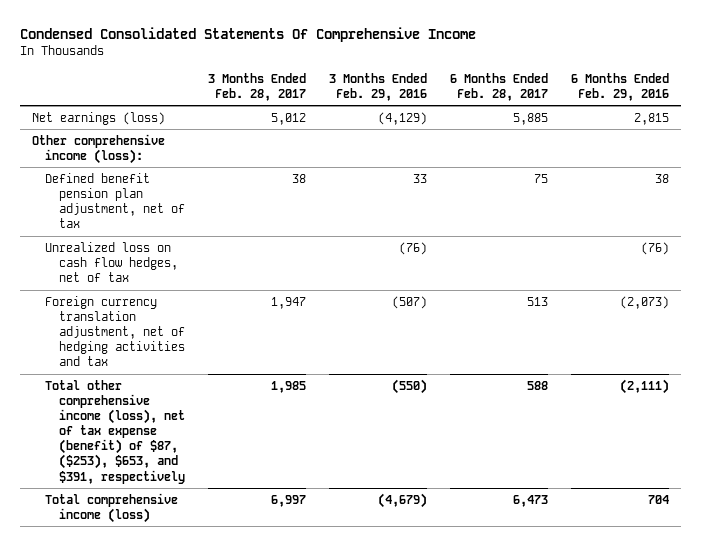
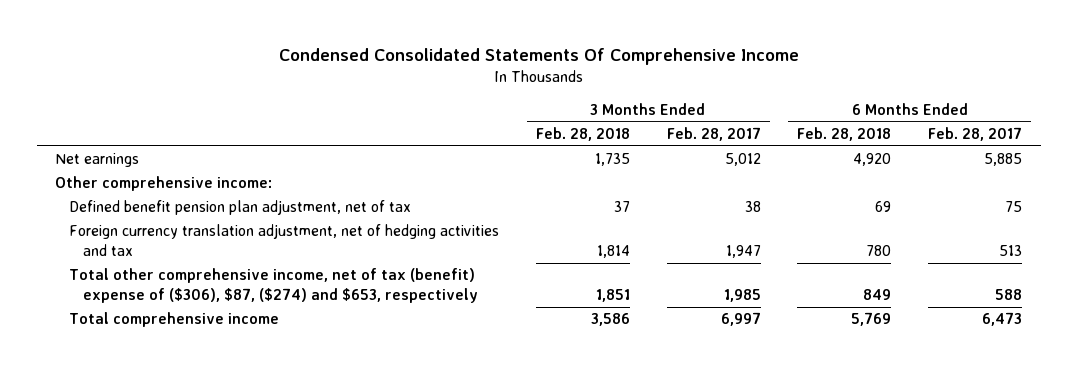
- | 3 Months Ended Feb. 28, 2017 | 3 Months Ended Feb. 29, 2016 | 6 Months Ended Feb. 28, 2017 | 6 Months Ended Feb. 29, 2016
+ | 3 Months Ended Feb. 28, 2018 | 3 Months Ended Feb. 28, 2017 | 6 Months Ended Feb. 28, 2018 | 6 Months Ended Feb. 28, 2017
- Net earnings (loss) | 5,012 | (4,129) | 5,885 | 2,815
- Other comprehensive income (loss):
+ Net earnings | 1,735 | 5,012 | 4,920 | 5,885
+ Other comprehensive income:
- Unrealized loss on cash flow hedges, net of tax | | (76) | | (76)
- Total other comprehensive income (loss), net of tax expense (benefit) of $87, ($253), $653, and $391, respectively | 1,985 | (550) | 588 | (2,111)
- Total comprehensive income (loss) | 6,997 | (4,679) | 6,473 | 704
+ Total other comprehensive income, net of tax (benefit) expense of ($306), $87, ($274) and $653, respectively | 1,851 | 1,985 | 849 | 588
+ Total comprehensive income | 3,586 | 6,997 | 5,769 | 6,473

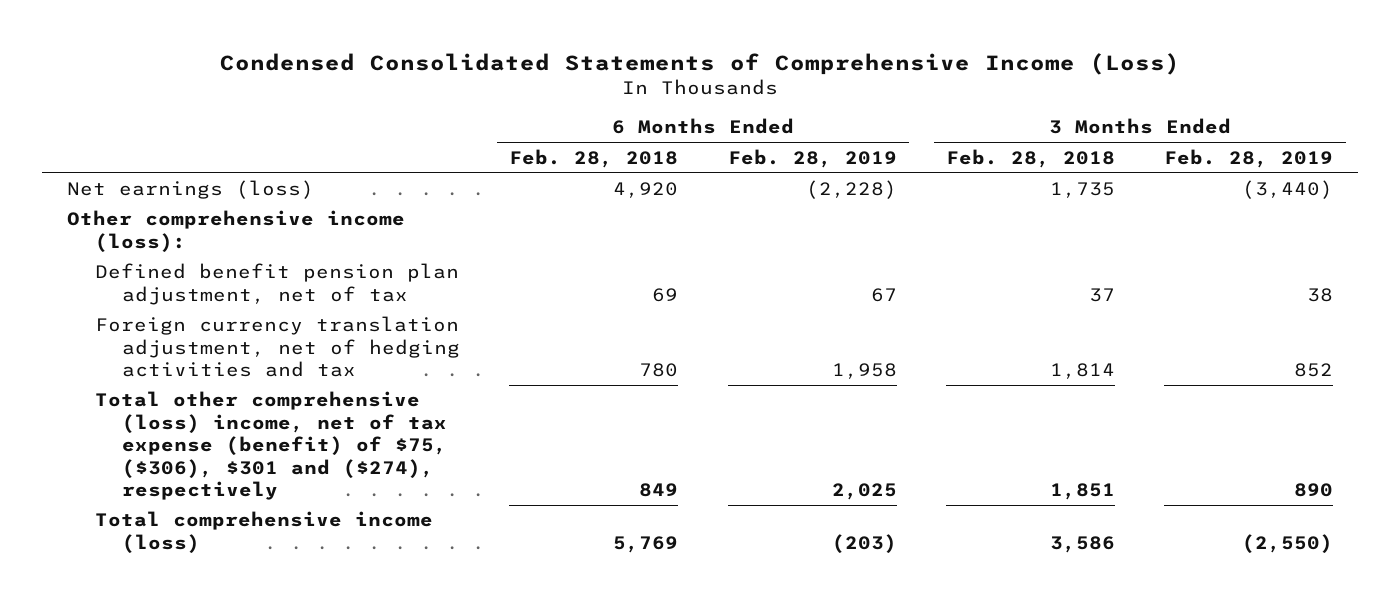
- Condensed Consolidated Statements Of Comprehensive Income
+ Condensed Consolidated Statements of Comprehensive Income (Loss)
- | 3 Months Ended Feb. 28, 2018 | 3 Months Ended Feb. 28, 2017 | 6 Months Ended Feb. 28, 2018 | 6 Months Ended Feb. 28, 2017
+ | 6 Months Ended Feb. 28, 2018 | 6 Months Ended Feb. 28, 2019 | 3 Months Ended Feb. 28, 2018 | 3 Months Ended Feb. 28, 2019
- Net earnings | 1,735 | 5,012 | 4,920 | 5,885
- Other comprehensive income:
+ Net earnings (loss) | 4,920 | (2,228) | 1,735 | (3,440)
+ Other comprehensive income (loss):
- Total other comprehensive income, net of tax (benefit) expense of ($306), $87, ($274) and $653, respectively | 1,851 | 1,985 | 849 | 588
- Total comprehensive income | 3,586 | 6,997 | 5,769 | 6,473
+ Total other comprehensive (loss) income, net of tax expense (benefit) of $75, ($306), $301 and ($274), respectively | 849 | 2,025 | 1,851 | 890
+ Total comprehensive income (loss) | 5,769 | (203) | 3,586 | (2,550)

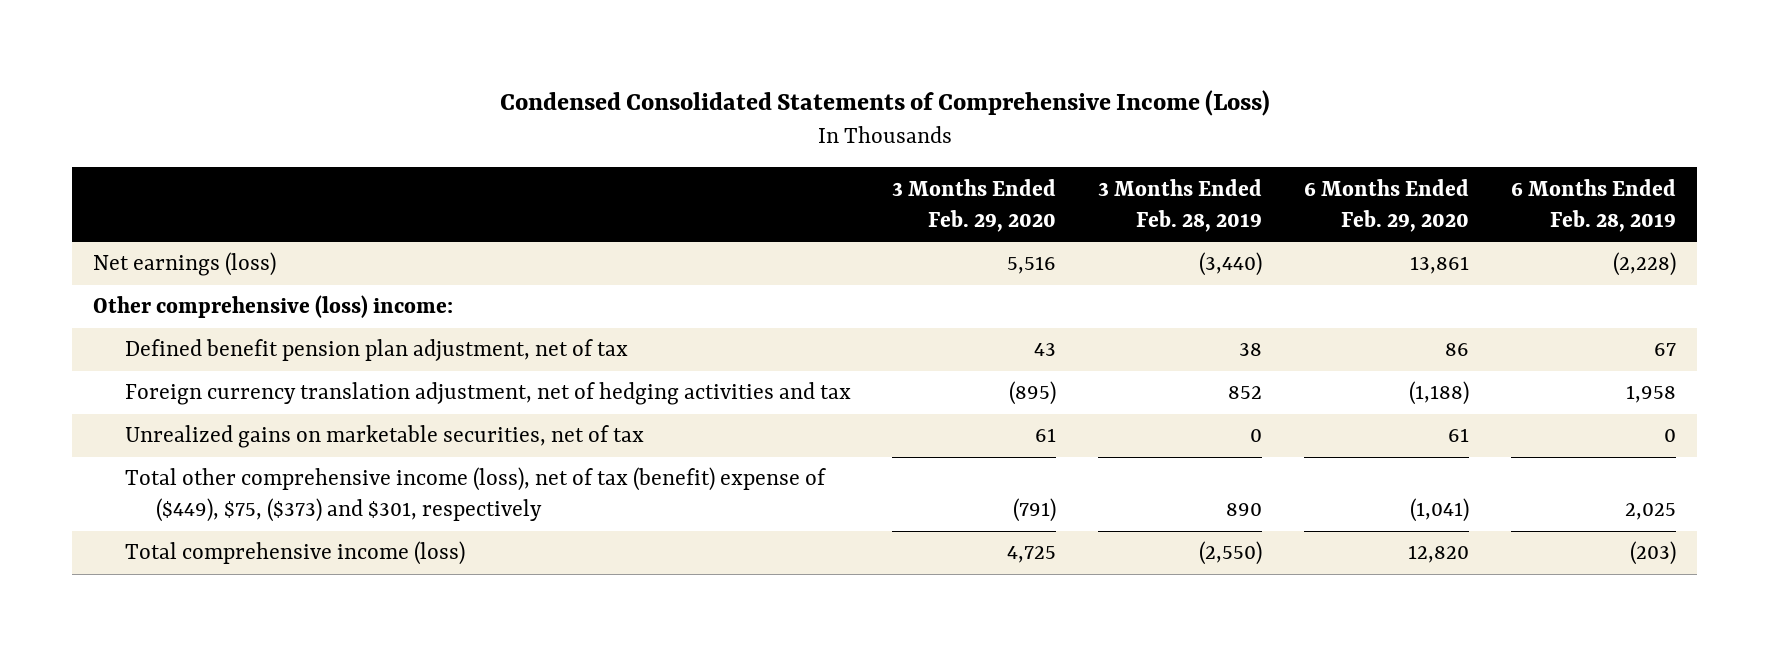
- | 6 Months Ended Feb. 28, 2018 | 6 Months Ended Feb. 28, 2019 | 3 Months Ended Feb. 28, 2018 | 3 Months Ended Feb. 28, 2019
+ | 3 Months Ended Feb. 29, 2020 | 3 Months Ended Feb. 28, 2019 | 6 Months Ended Feb. 29, 2020 | 6 Months Ended Feb. 28, 2019
- Other comprehensive income (loss):
+ Other comprehensive (loss) income:
- Total other comprehensive (loss) income, net of tax expense (benefit) of $75, ($306), $301 and ($274), respectively | 849 | 2,025 | 1,851 | 890
+ Unrealized gains on marketable securities, net of tax | 61 | 0 | 61 | 0
+ Total other comprehensive income (loss), net of tax (benefit) expense of ($449), $75, ($373) and $301, respectively | (791) | 890 | (1,041) | 2,025

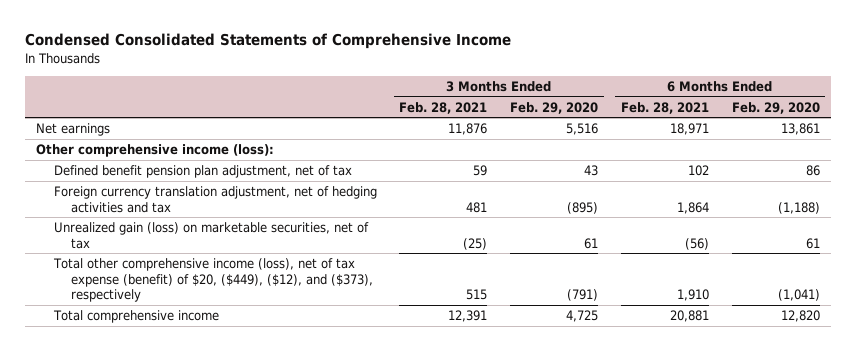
- Condensed Consolidated Statements of Comprehensive Income (Loss)
+ Condensed Consolidated Statements of Comprehensive Income
- | 3 Months Ended Feb. 29, 2020 | 3 Months Ended Feb. 28, 2019 | 6 Months Ended Feb. 29, 2020 | 6 Months Ended Feb. 28, 2019
+ | 3 Months Ended Feb. 28, 2021 | 3 Months Ended Feb. 29, 2020 | 6 Months Ended Feb. 28, 2021 | 6 Months Ended Feb. 29, 2020
- Net earnings (loss) | 5,516 | (3,440) | 13,861 | (2,228)
- Other comprehensive (loss) income:
+ Net earnings | 11,876 | 5,516 | 18,971 | 13,861
+ Other comprehensive income (loss):
- Unrealized gains on marketable securities, net of tax | 61 | 0 | 61 | 0
- Total other comprehensive income (loss), net of tax (benefit) expense of ($449), $75, ($373) and $301, respectively | (791) | 890 | (1,041) | 2,025
- Total comprehensive income (loss) | 4,725 | (2,550) | 12,820 | (203)
+ Unrealized gain (loss) on marketable securities, net of tax | (25) | 61 | (56) | 61
+ Total other comprehensive income (loss), net of tax expense (benefit) of $20, ($449), ($12), and ($373), respectively | 515 | (791) | 1,910 | (1,041)
+ Total comprehensive income | 12,391 | 4,725 | 20,881 | 12,820

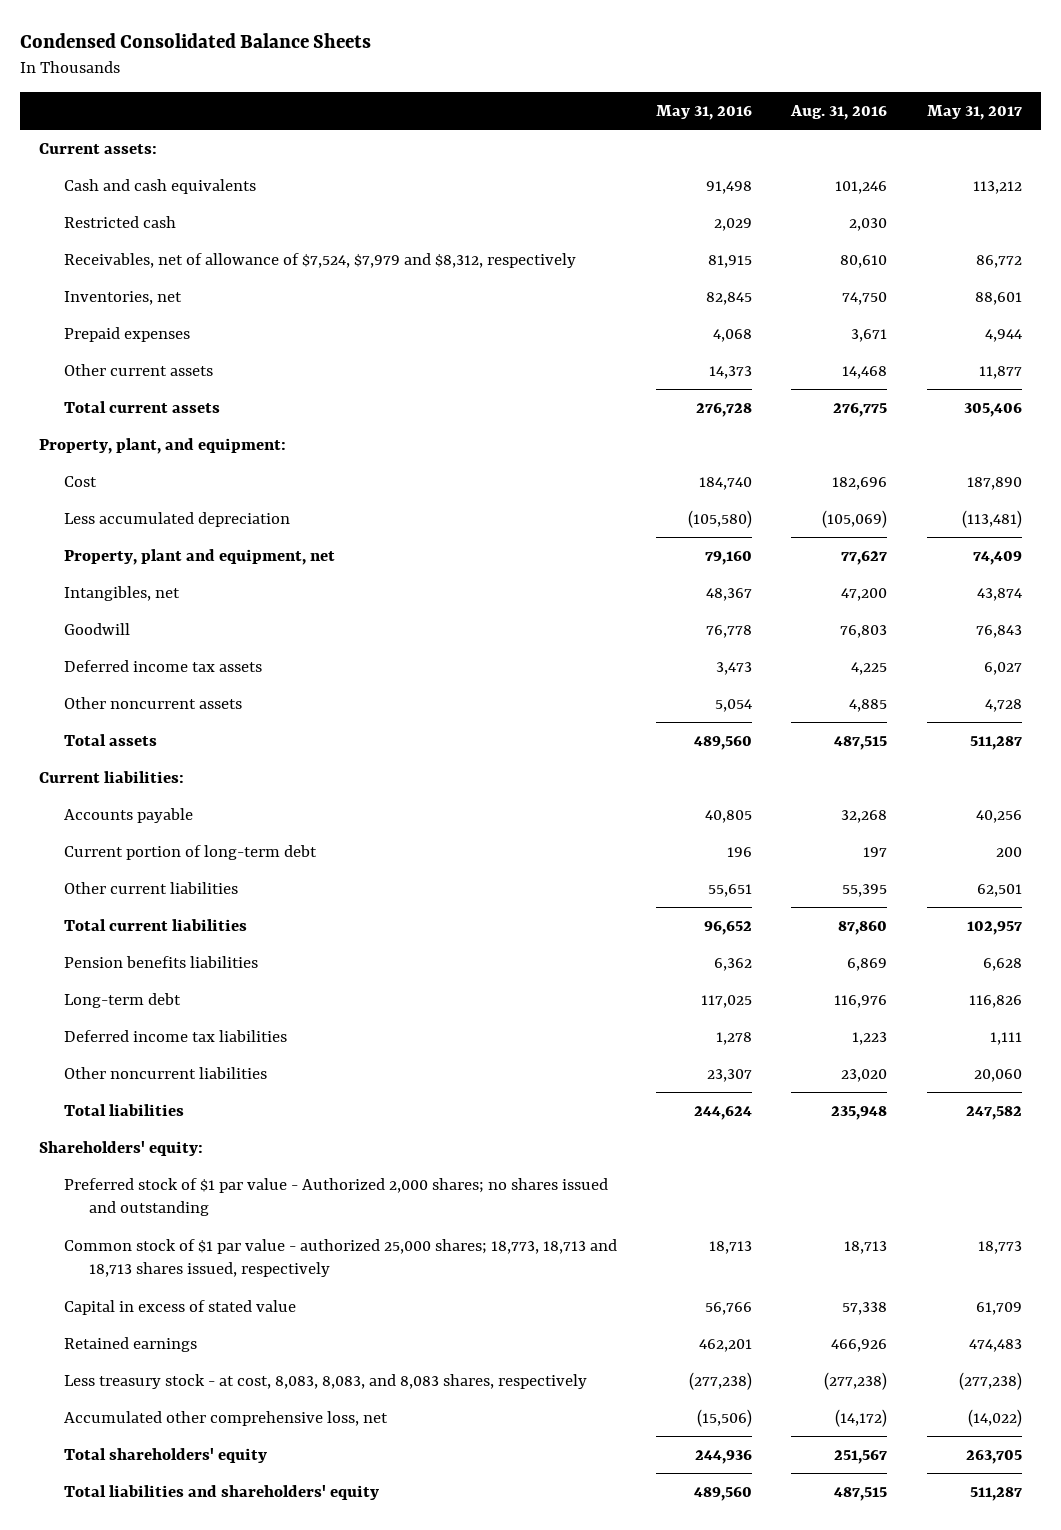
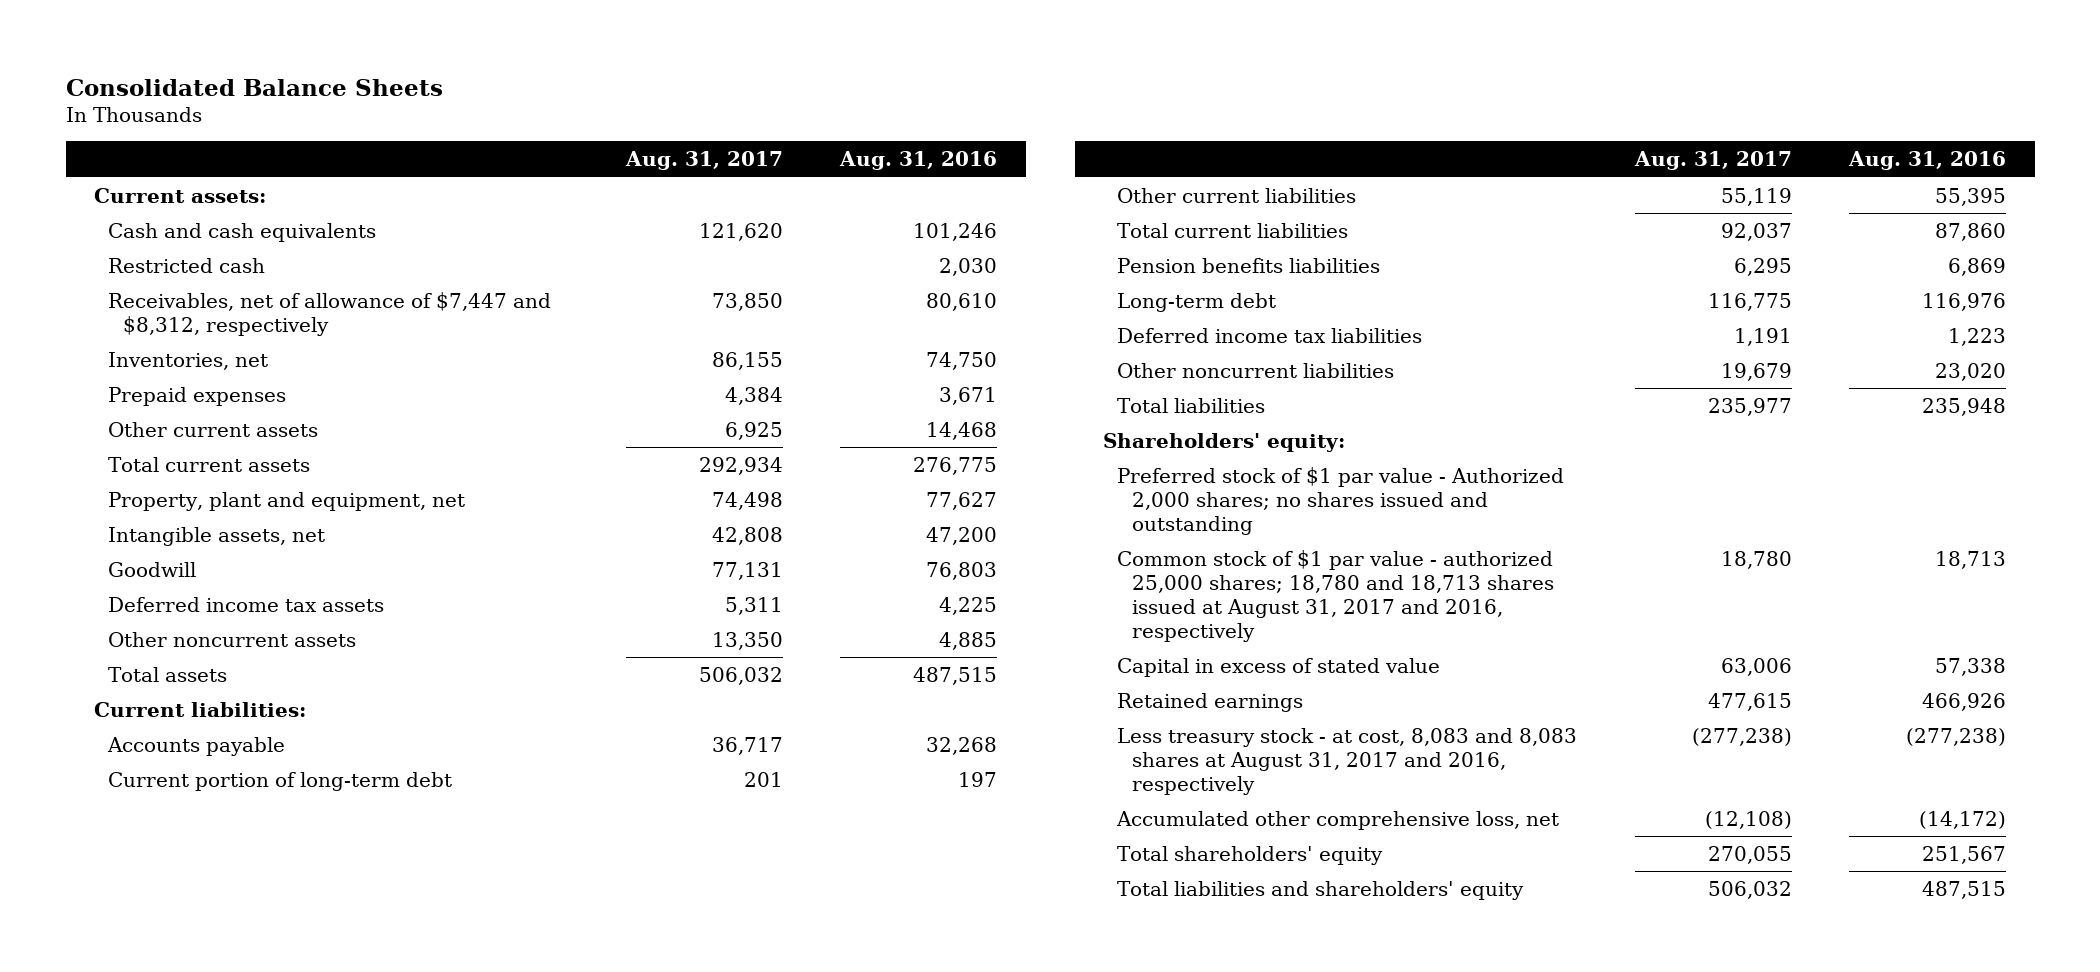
- Condensed Consolidated Balance Sheets
+ Consolidated Balance Sheets
- | May 31, 2016 | Aug. 31, 2016 | May 31, 2017
+ | Aug. 31, 2017 | Aug. 31, 2016
- Receivables, net of allowance of $7,524, $7,979 and $8,312, respectively | 81,915 | 80,610 | 86,772
+ Receivables, net of allowance of $7,447 and $8,312, respectively | 73,850 | 80,610
- Property, plant, and equipment:
- Cost | 184,740 | 182,696 | 187,890
- Less accumulated depreciation | (105,580) | (105,069) | (113,481)
- Intangibles, net | 48,367 | 47,200 | 43,874
+ Intangible assets, net | 42,808 | 47,200
- Common stock of $1 par value - authorized 25,000 shares; 18,773, 18,713 and 18,713 shares issued, respectively | 18,713 | 18,713 | 18,773
+ Common stock of $1 par value - authorized 25,000 shares; 18,780 and 18,713 shares issued at August 31, 2017 and 2016, respectively | 18,780 | 18,713
- Less treasury stock - at cost, 8,083, 8,083, and 8,083 shares, respectively | (277,238) | (277,238) | (277,238)
+ Less treasury stock - at cost, 8,083 and 8,083 shares at August 31, 2017 and 2016, respectively | (277,238) | (277,238)

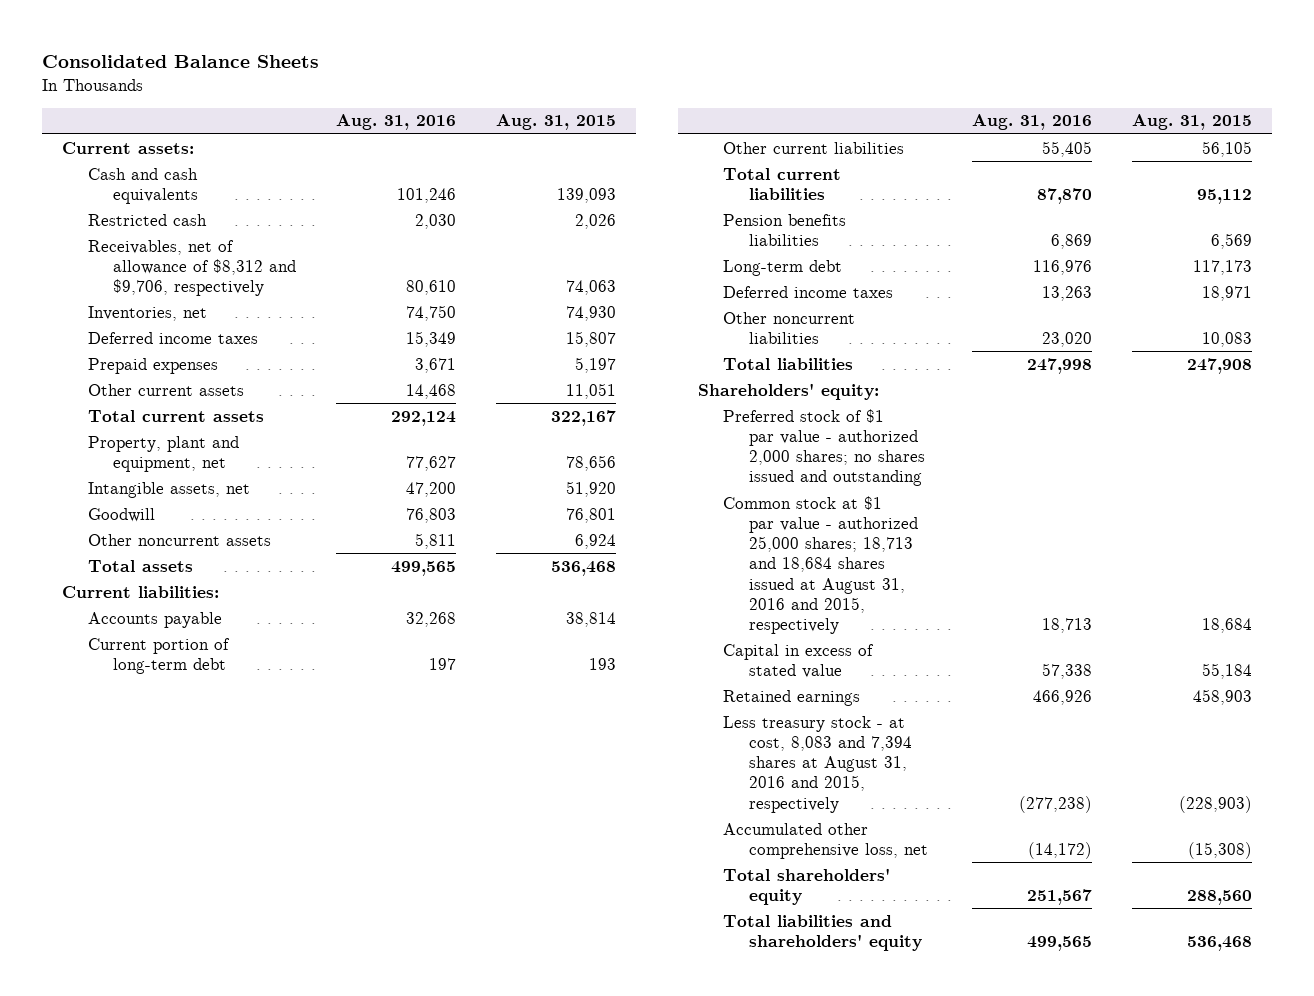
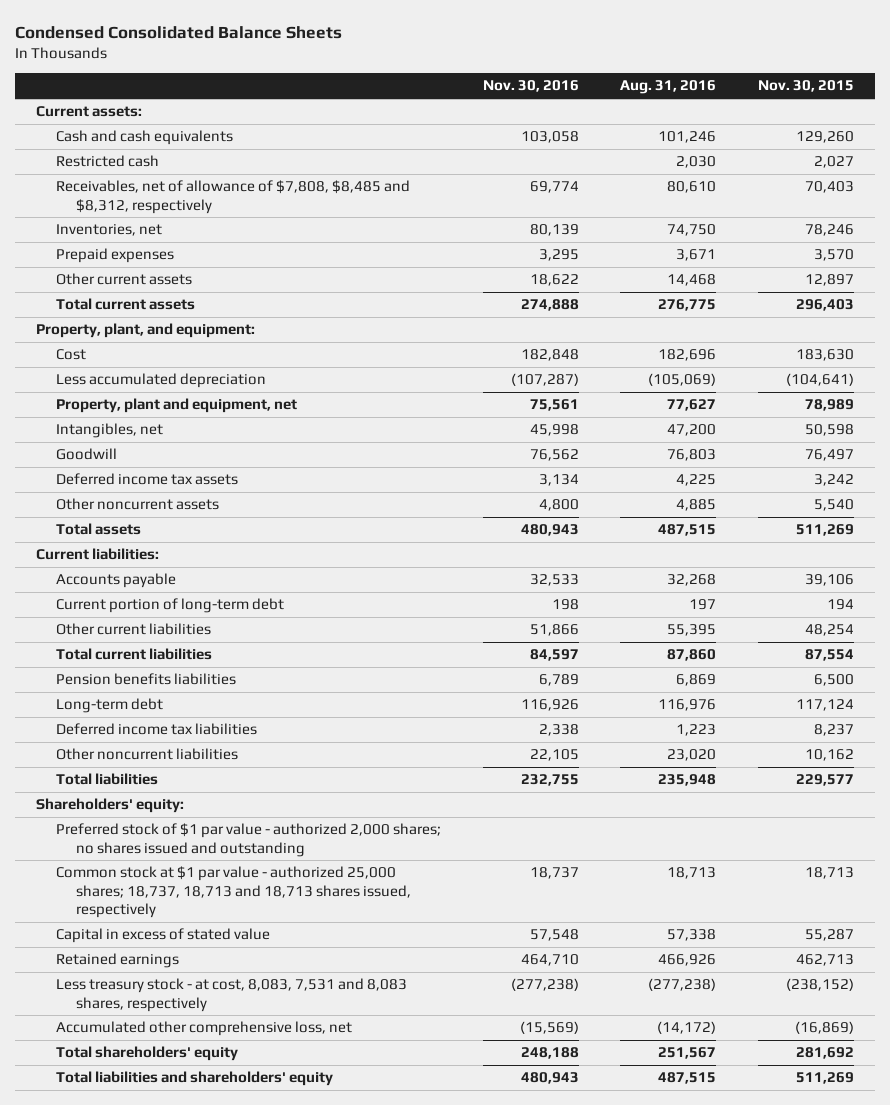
- Consolidated Balance Sheets
+ Condensed Consolidated Balance Sheets
- | Aug. 31, 2016 | Aug. 31, 2015
+ | Nov. 30, 2016 | Aug. 31, 2016 | Nov. 30, 2015
- Receivables, net of allowance of $8,312 and $9,706, respectively | 80,610 | 74,063
+ Receivables, net of allowance of $7,808, $8,485 and $8,312, respectively | 69,774 | 80,610 | 70,403
- Deferred income taxes | 15,349 | 15,807
- Total current assets | 292,124 | 322,167
+ Total current assets | 274,888 | 276,775 | 296,403
+ Property, plant, and equipment:
+ Cost | 182,848 | 182,696 | 183,630
+ Less accumulated depreciation | (107,287) | (105,069) | (104,641)
- Intangible assets, net | 47,200 | 51,920
+ Intangibles, net | 45,998 | 47,200 | 50,598
- Other noncurrent assets | 5,811 | 6,924
- Total assets | 499,565 | 536,468
+ Deferred income tax assets | 3,134 | 4,225 | 3,242
+ Other noncurrent assets | 4,800 | 4,885 | 5,540
+ Total assets | 480,943 | 487,515 | 511,269
- Other current liabilities | 55,405 | 56,105
- Total current liabilities | 87,870 | 95,112
+ Other current liabilities | 51,866 | 55,395 | 48,254
+ Total current liabilities | 84,597 | 87,860 | 87,554
- Deferred income taxes | 13,263 | 18,971
+ Deferred income tax liabilities | 2,338 | 1,223 | 8,237
- Total liabilities | 247,998 | 247,908
+ Total liabilities | 232,755 | 235,948 | 229,577
- Common stock at $1 par value - authorized 25,000 shares; 18,713 and 18,684 shares issued at August 31, 2016 and 2015, respectively | 18,713 | 18,684
+ Common stock at $1 par value - authorized 25,000 shares; 18,737, 18,713 and 18,713 shares issued, respectively | 18,737 | 18,713 | 18,713
- Less treasury stock - at cost, 8,083 and 7,394 shares at August 31, 2016 and 2015, respectively | (277,238) | (228,903)
+ Less treasury stock - at cost, 8,083, 7,531 and 8,083 shares, respectively | (277,238) | (277,238) | (238,152)
- Total liabilities and shareholders' equity | 499,565 | 536,468
+ Total liabilities and shareholders' equity | 480,943 | 487,515 | 511,269

